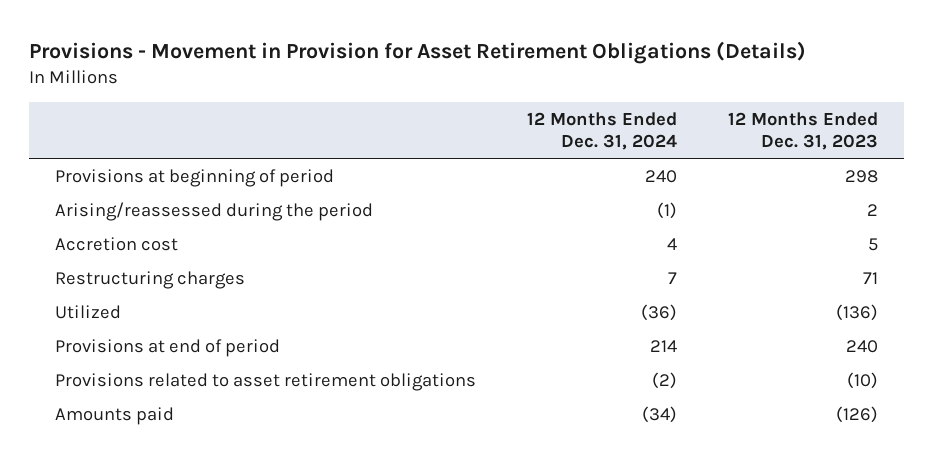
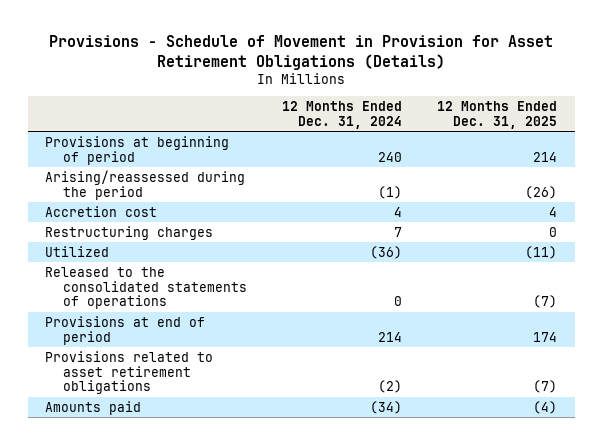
- Provisions - Movement in Provision for Asset Retirement Obligations (Details)
+ Provisions - Schedule of Movement in Provision for Asset Retirement Obligations (Details)
- | 12 Months Ended Dec. 31, 2024 | 12 Months Ended Dec. 31, 2023
+ | 12 Months Ended Dec. 31, 2024 | 12 Months Ended Dec. 31, 2025
+ Released to the consolidated statements of operations | 0 | (7)

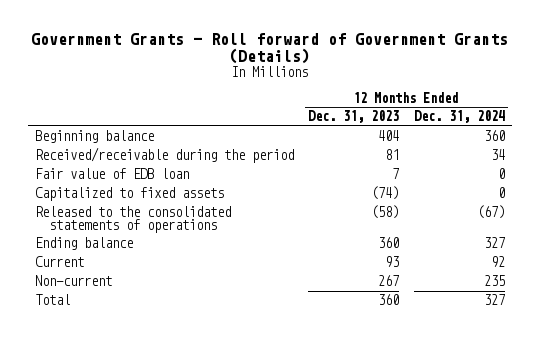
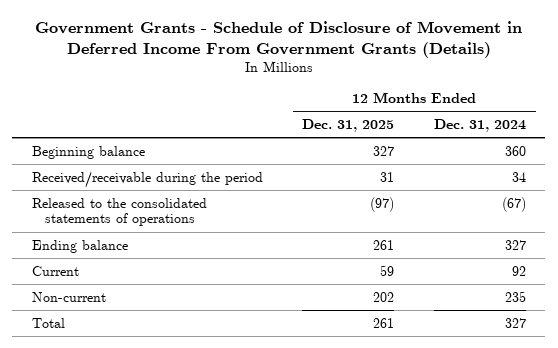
- Government Grants - Roll forward of Government Grants (Details)
+ Government Grants - Schedule of Disclosure of Movement in Deferred Income From Government Grants (Details)
- | 12 Months Ended Dec. 31, 2023 | 12 Months Ended Dec. 31, 2024
+ | 12 Months Ended Dec. 31, 2025 | 12 Months Ended Dec. 31, 2024
- Fair value of EDB loan | 7 | 0
- Capitalized to fixed assets | (74) | 0

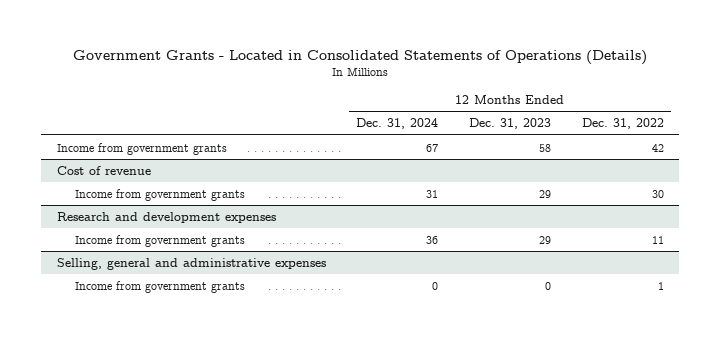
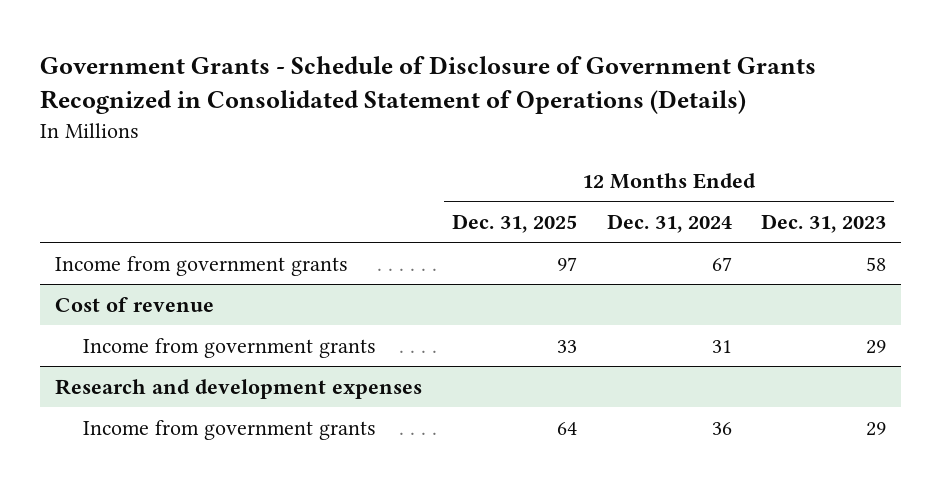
- Government Grants - Located in Consolidated Statements of Operations (Details)
+ Government Grants - Schedule of Disclosure of Government Grants Recognized in Consolidated Statement of Operations (Details)
- | 12 Months Ended Dec. 31, 2024 | 12 Months Ended Dec. 31, 2023 | 12 Months Ended Dec. 31, 2022
+ | 12 Months Ended Dec. 31, 2025 | 12 Months Ended Dec. 31, 2024 | 12 Months Ended Dec. 31, 2023
- Selling, general and administrative expenses
- Income from government grants | 0 | 0 | 1

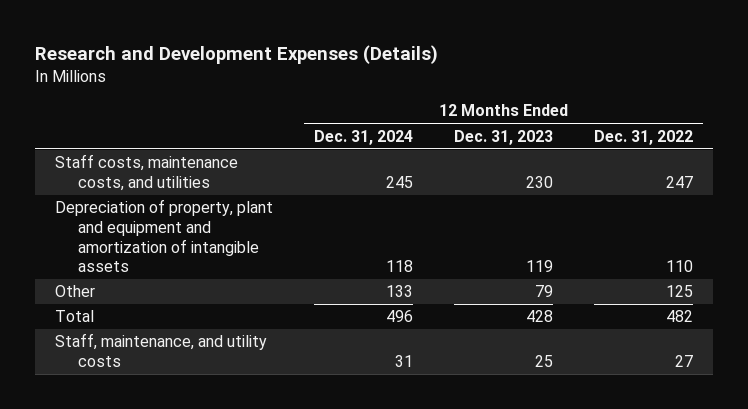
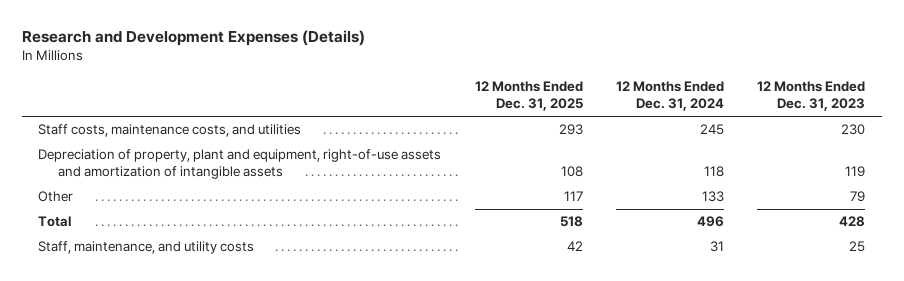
- | 12 Months Ended Dec. 31, 2024 | 12 Months Ended Dec. 31, 2023 | 12 Months Ended Dec. 31, 2022
+ | 12 Months Ended Dec. 31, 2025 | 12 Months Ended Dec. 31, 2024 | 12 Months Ended Dec. 31, 2023
- Depreciation of property, plant and equipment and amortization of intangible assets | 118 | 119 | 110
+ Depreciation of property, plant and equipment, right-of-use assets and amortization of intangible assets | 108 | 118 | 119

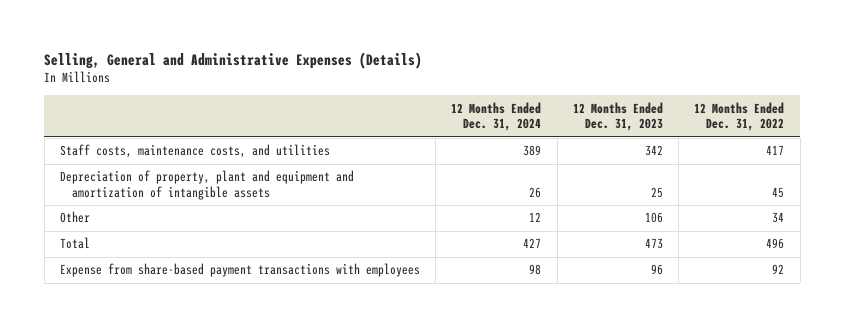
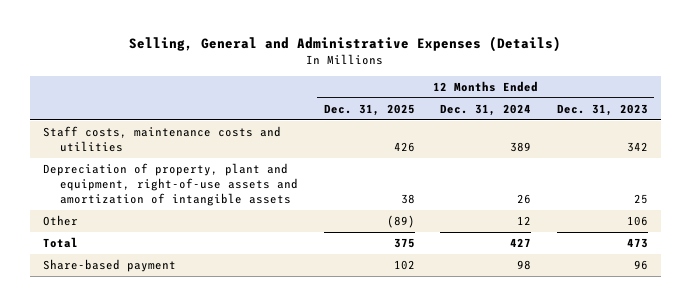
- | 12 Months Ended Dec. 31, 2024 | 12 Months Ended Dec. 31, 2023 | 12 Months Ended Dec. 31, 2022
+ | 12 Months Ended Dec. 31, 2025 | 12 Months Ended Dec. 31, 2024 | 12 Months Ended Dec. 31, 2023
- Staff costs, maintenance costs, and utilities | 389 | 342 | 417
- Depreciation of property, plant and equipment and amortization of intangible assets | 26 | 25 | 45
+ Staff costs, maintenance costs and utilities | 426 | 389 | 342
+ Depreciation of property, plant and equipment, right-of-use assets and amortization of intangible assets | 38 | 26 | 25
- Expense from share-based payment transactions with employees | 98 | 96 | 92
+ Share-based payment | 102 | 98 | 96

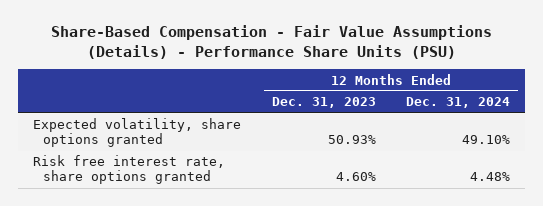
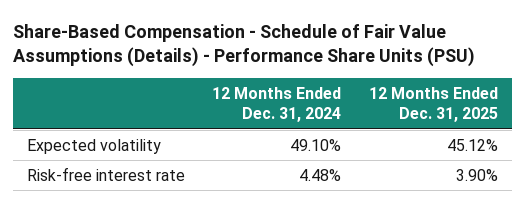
- Share-Based Compensation - Fair Value Assumptions (Details) - Performance Share Units (PSU)
+ Share-Based Compensation - Schedule of Fair Value Assumptions (Details) - Performance Share Units (PSU)
- | 12 Months Ended Dec. 31, 2023 | 12 Months Ended Dec. 31, 2024
+ | 12 Months Ended Dec. 31, 2024 | 12 Months Ended Dec. 31, 2025
- Expected volatility, share options granted | 50.93% | 49.10%
- Risk free interest rate, share options granted | 4.60% | 4.48%
+ Expected volatility | 49.10% | 45.12%
+ Risk-free interest rate | 4.48% | 3.90%

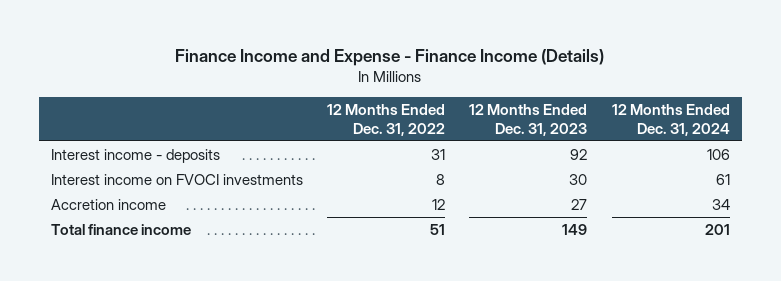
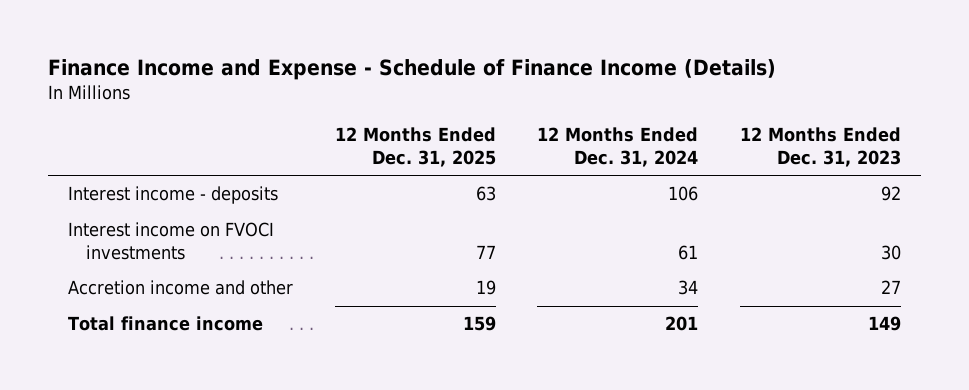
- Finance Income and Expense - Finance Income (Details)
+ Finance Income and Expense - Schedule of Finance Income (Details)
- | 12 Months Ended Dec. 31, 2022 | 12 Months Ended Dec. 31, 2023 | 12 Months Ended Dec. 31, 2024
+ | 12 Months Ended Dec. 31, 2025 | 12 Months Ended Dec. 31, 2024 | 12 Months Ended Dec. 31, 2023
- Accretion income | 12 | 27 | 34
+ Accretion income and other | 19 | 34 | 27

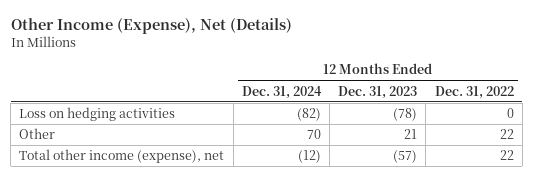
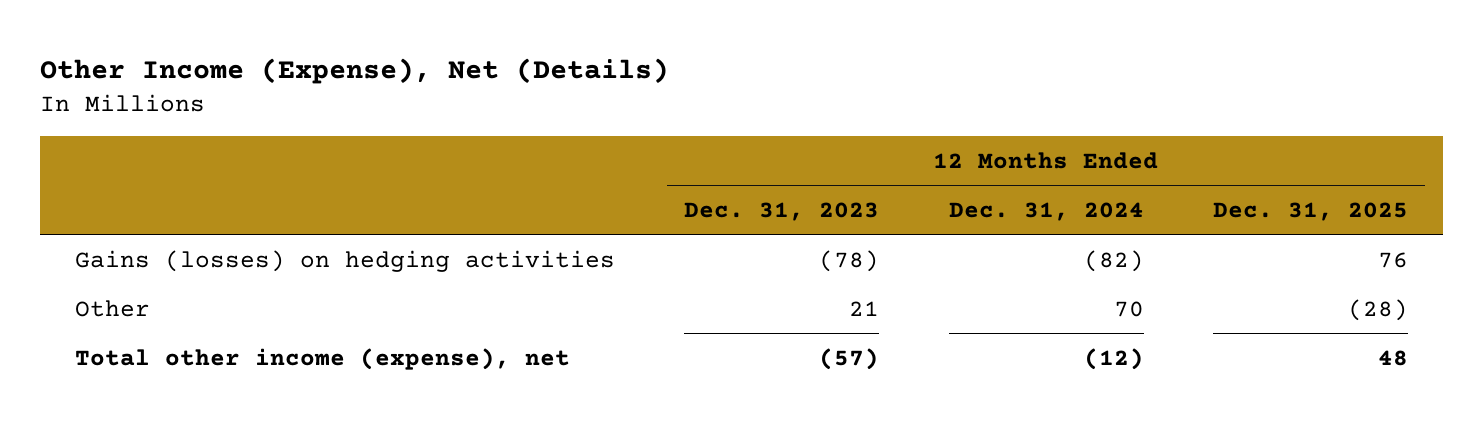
- | 12 Months Ended Dec. 31, 2024 | 12 Months Ended Dec. 31, 2023 | 12 Months Ended Dec. 31, 2022
+ | 12 Months Ended Dec. 31, 2023 | 12 Months Ended Dec. 31, 2024 | 12 Months Ended Dec. 31, 2025
- Loss on hedging activities | (82) | (78) | 0
+ Gains (losses) on hedging activities | (78) | (82) | 76

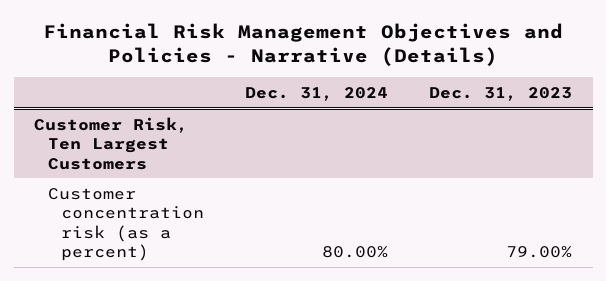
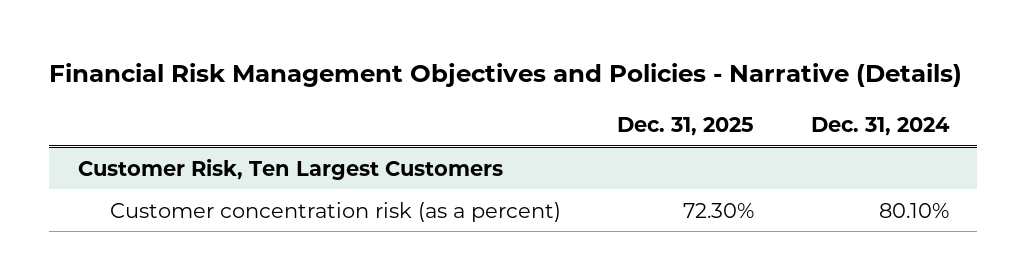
- | Dec. 31, 2024 | Dec. 31, 2023
+ | Dec. 31, 2025 | Dec. 31, 2024
@ Customer Risk, Ten Largest Customers
- Customer concentration risk (as a percent) | 80.00% | 79.00%
+ Customer concentration risk (as a percent) | 72.30% | 80.10%

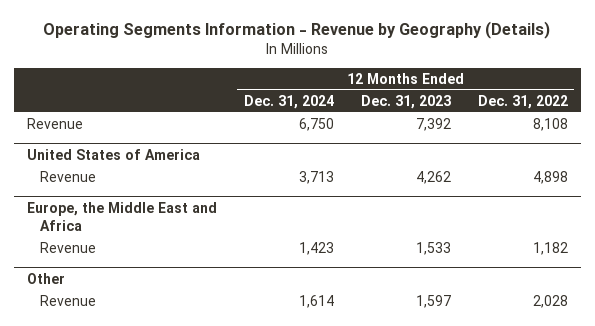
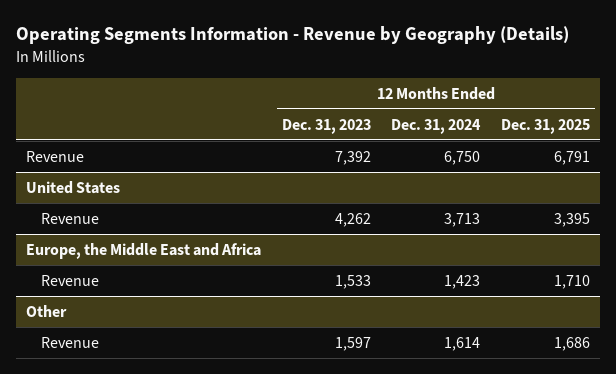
- | 12 Months Ended Dec. 31, 2024 | 12 Months Ended Dec. 31, 2023 | 12 Months Ended Dec. 31, 2022
+ | 12 Months Ended Dec. 31, 2023 | 12 Months Ended Dec. 31, 2024 | 12 Months Ended Dec. 31, 2025
- United States of America
+ United States

